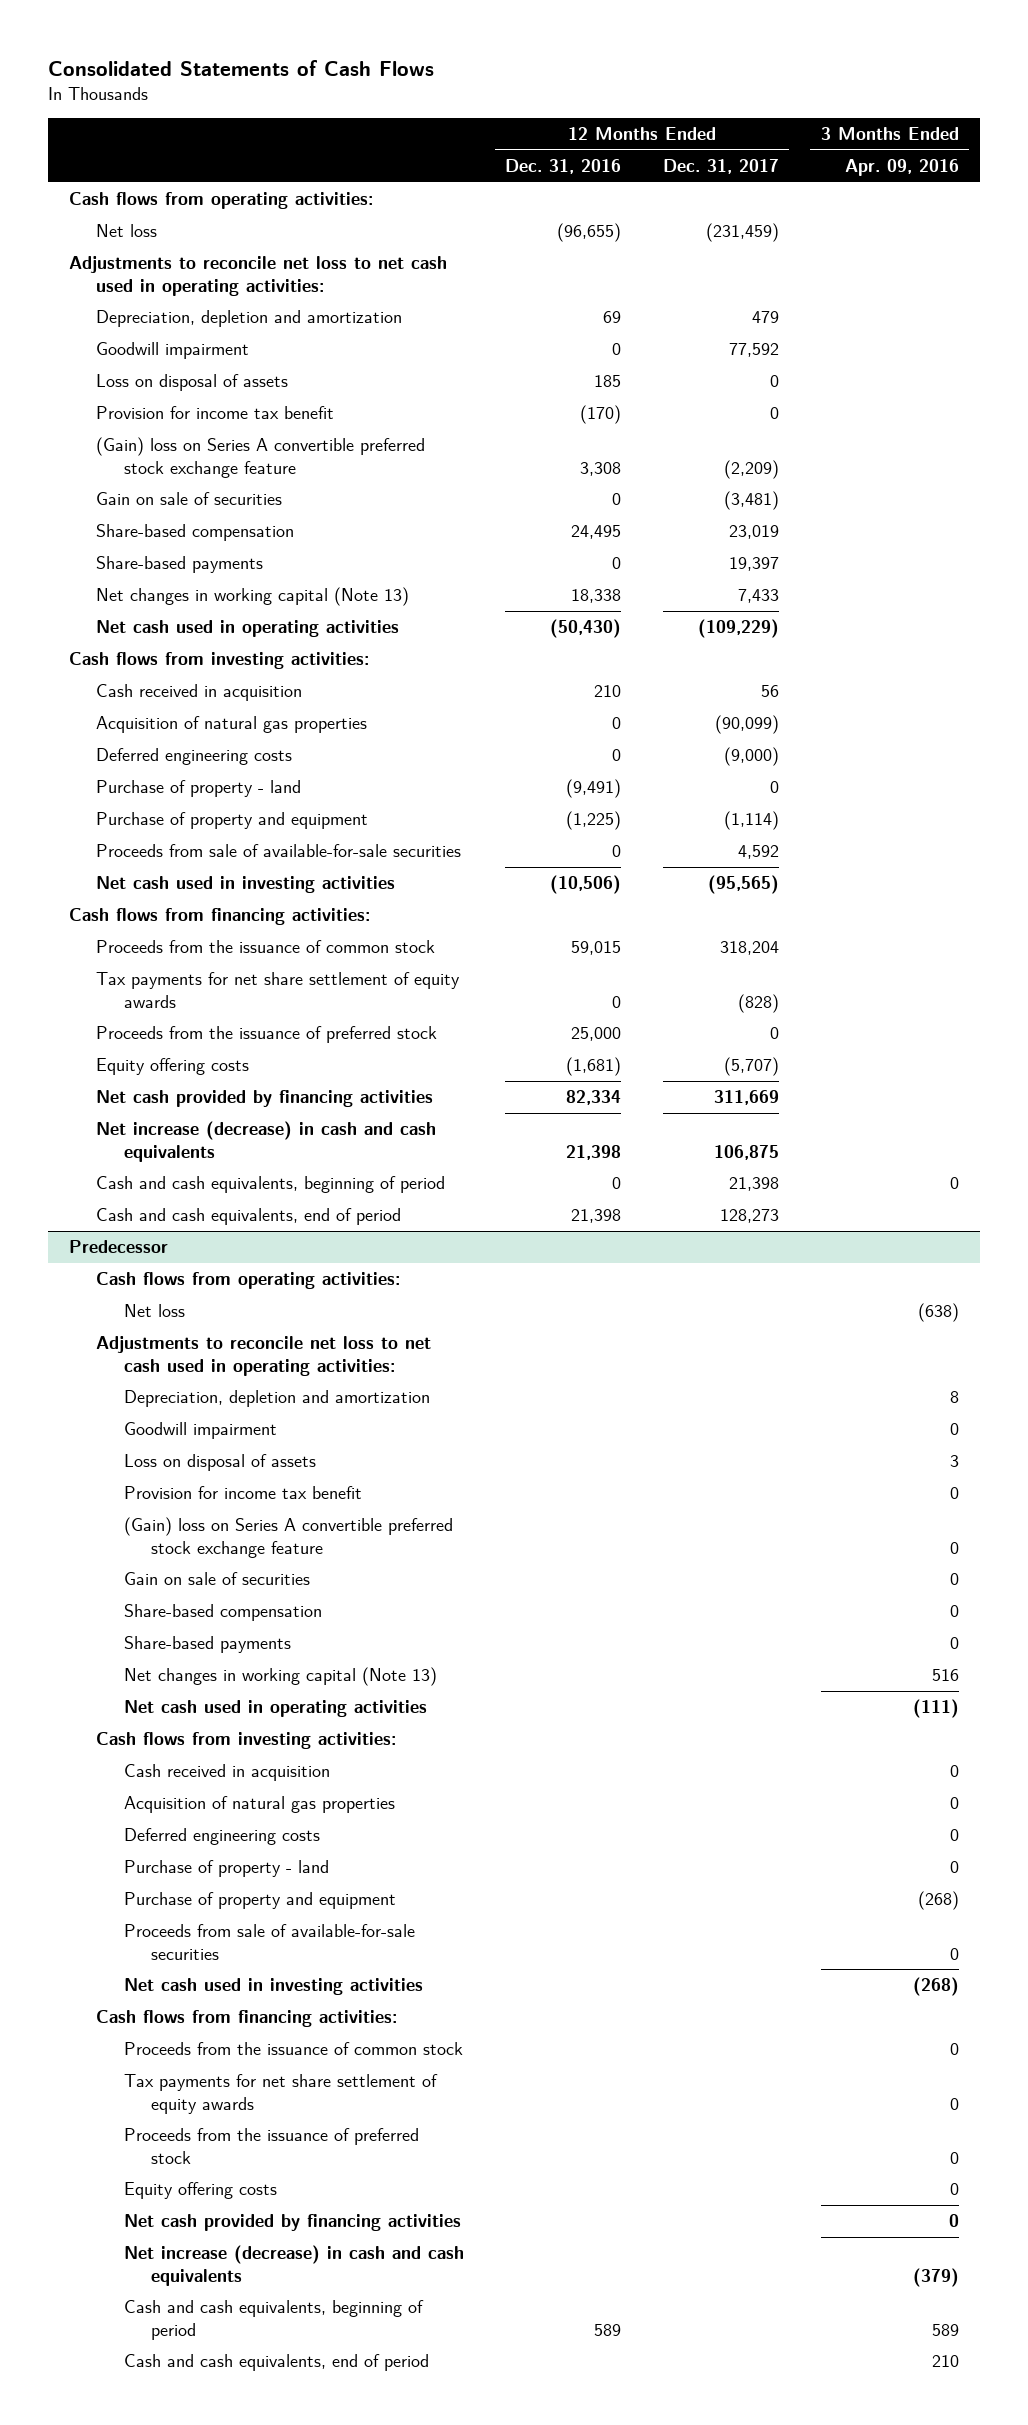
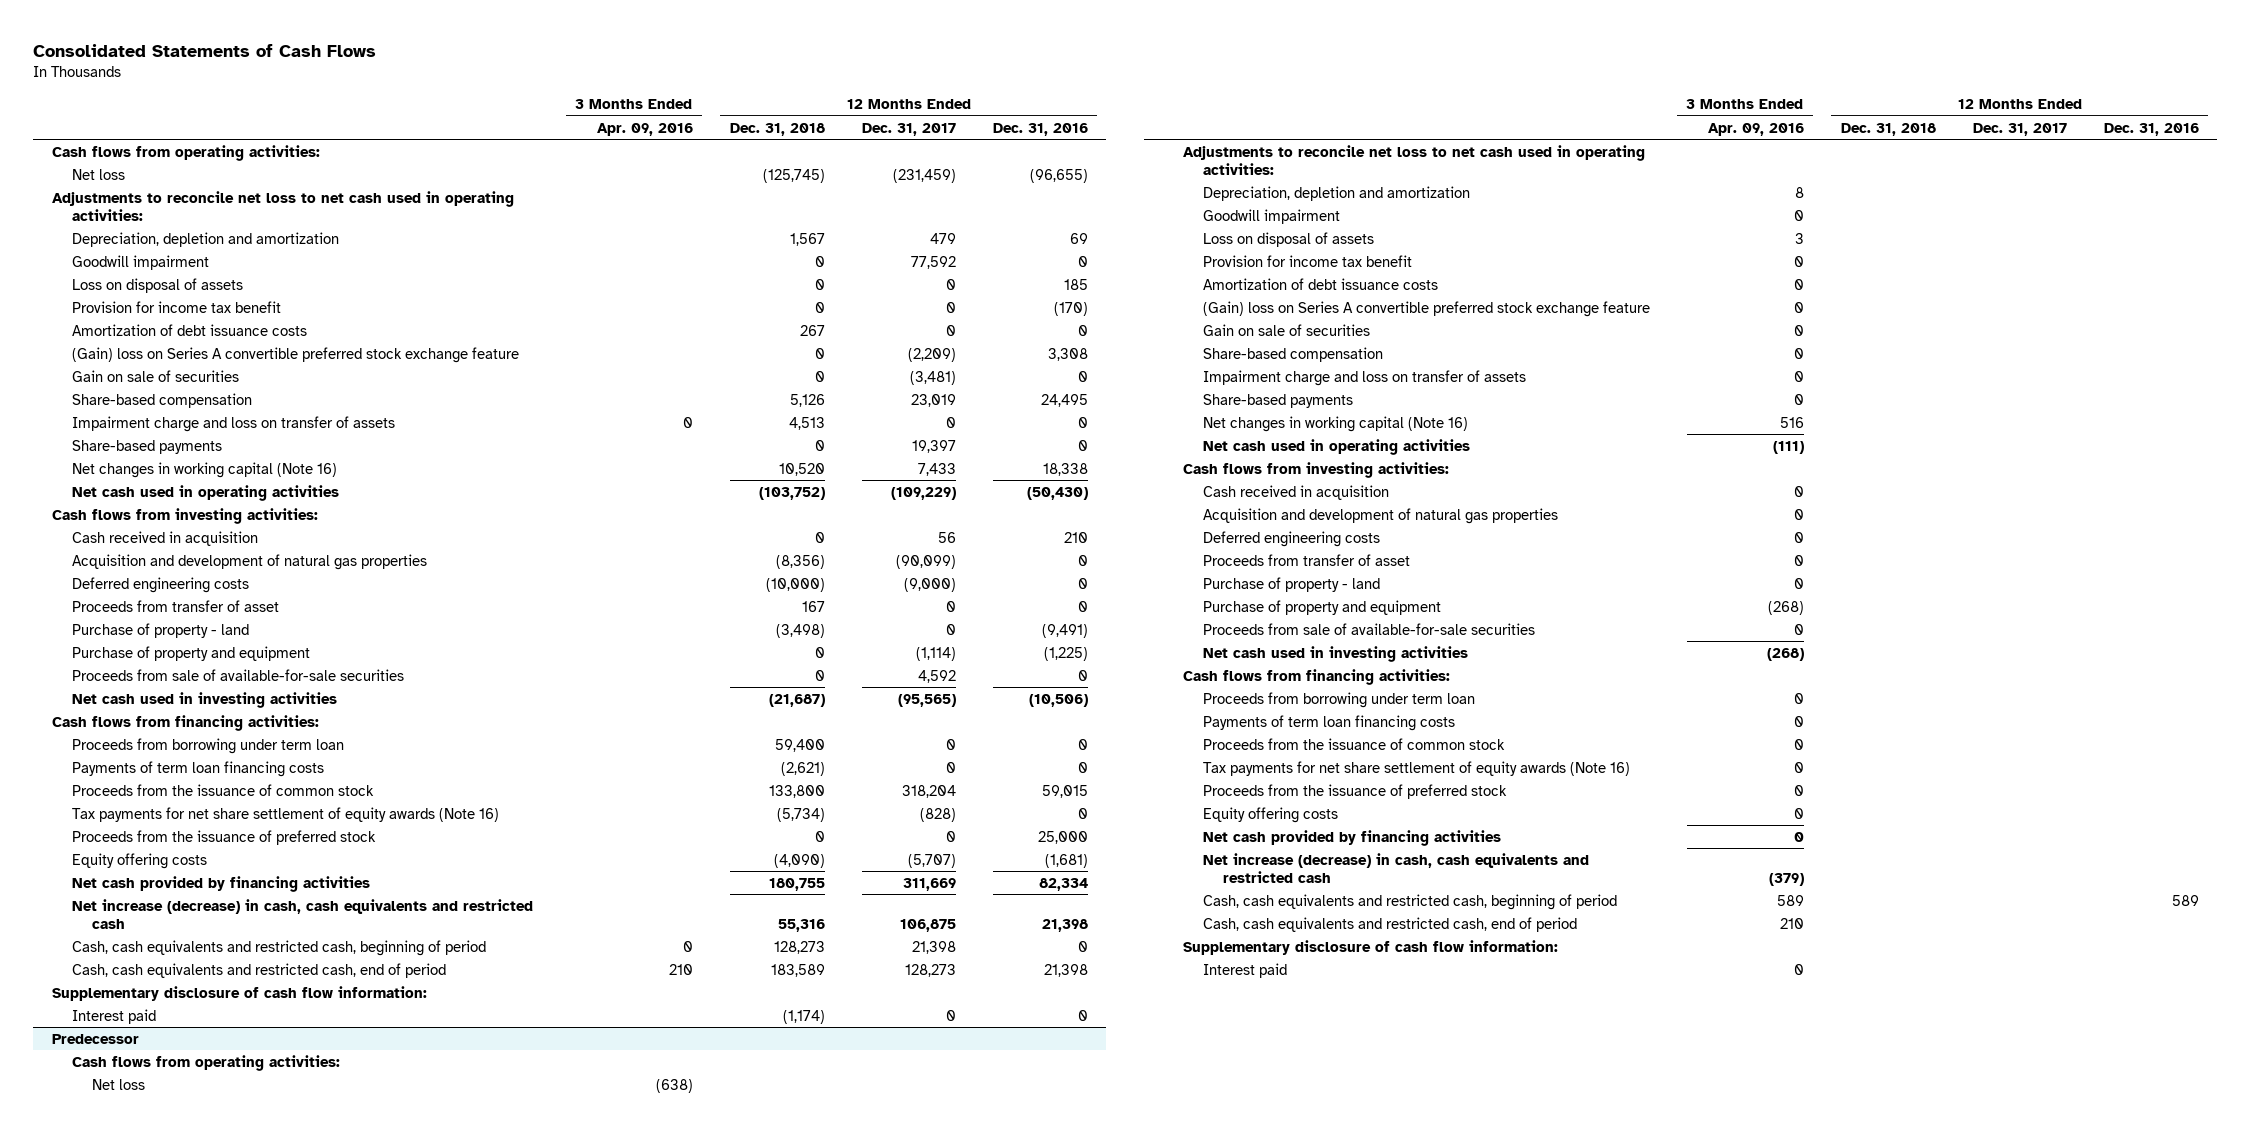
- | 12 Months Ended Dec. 31, 2016 | 12 Months Ended Dec. 31, 2017 | 3 Months Ended Apr. 09, 2016
+ | 3 Months Ended Apr. 09, 2016 | 12 Months Ended Dec. 31, 2018 | 12 Months Ended Dec. 31, 2017 | 12 Months Ended Dec. 31, 2016
+ Amortization of debt issuance costs | | 267 | 0 | 0
+ Impairment charge and loss on transfer of assets | 0 | 4,513 | 0 | 0
- Net changes in working capital (Note 13) | 18,338 | 7,433 |
+ Net changes in working capital (Note 16) | | 10,520 | 7,433 | 18,338
- Acquisition of natural gas properties | 0 | (90,099) |
+ Acquisition and development of natural gas properties | | (8,356) | (90,099) | 0
+ Proceeds from transfer of asset | | 167 | 0 | 0
+ Proceeds from borrowing under term loan | | 59,400 | 0 | 0
+ Payments of term loan financing costs | | (2,621) | 0 | 0
- Tax payments for net share settlement of equity awards | 0 | (828) |
+ Tax payments for net share settlement of equity awards (Note 16) | | (5,734) | (828) | 0
- Net increase (decrease) in cash and cash equivalents | 21,398 | 106,875 |
- Cash and cash equivalents, beginning of period | 0 | 21,398 | 0
- Cash and cash equivalents, end of period | 21,398 | 128,273 |
+ Net increase (decrease) in cash, cash equivalents and restricted cash | | 55,316 | 106,875 | 21,398
+ Cash, cash equivalents and restricted cash, beginning of period | 0 | 128,273 | 21,398 | 0
+ Cash, cash equivalents and restricted cash, end of period | 210 | 183,589 | 128,273 | 21,398
+ Supplementary disclosure of cash flow information:
+ Interest paid | | (1,174) | 0 | 0
@ Predecessor
+ Amortization of debt issuance costs | 0 | | |
+ Impairment charge and loss on transfer of assets | 0 | | |
- Net changes in working capital (Note 13) | | | 516
+ Net changes in working capital (Note 16) | 516 | | |
- Acquisition of natural gas properties | | | 0
+ Acquisition and development of natural gas properties | 0 | | |
+ Proceeds from transfer of asset | 0 | | |
+ Proceeds from borrowing under term loan | 0 | | |
+ Payments of term loan financing costs | 0 | | |
- Tax payments for net share settlement of equity awards | | | 0
+ Tax payments for net share settlement of equity awards (Note 16) | 0 | | |
- Net increase (decrease) in cash and cash equivalents | | | (379)
- Cash and cash equivalents, beginning of period | 589 | | 589
- Cash and cash equivalents, end of period | | | 210
+ Net increase (decrease) in cash, cash equivalents and restricted cash | (379) | | |
+ Cash, cash equivalents and restricted cash, beginning of period | 589 | | | 589
+ Cash, cash equivalents and restricted cash, end of period | 210 | | |
+ Supplementary disclosure of cash flow information:
+ Interest paid | 0 | | |

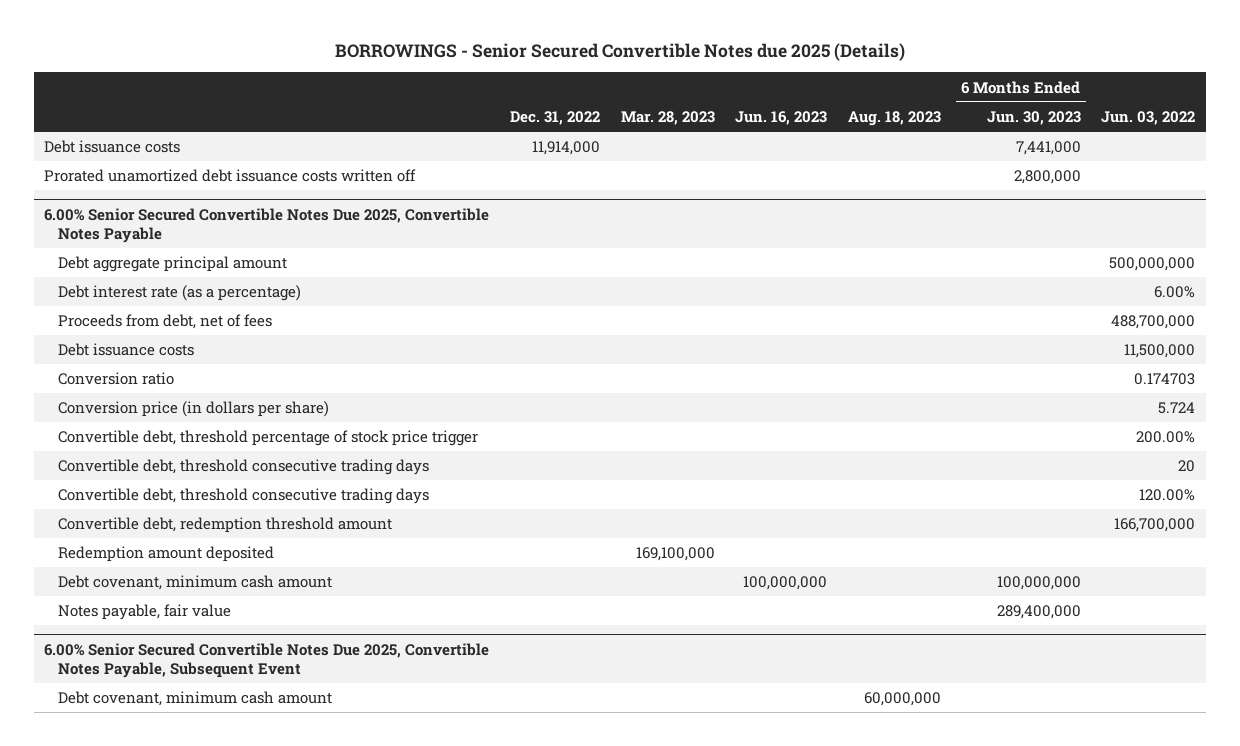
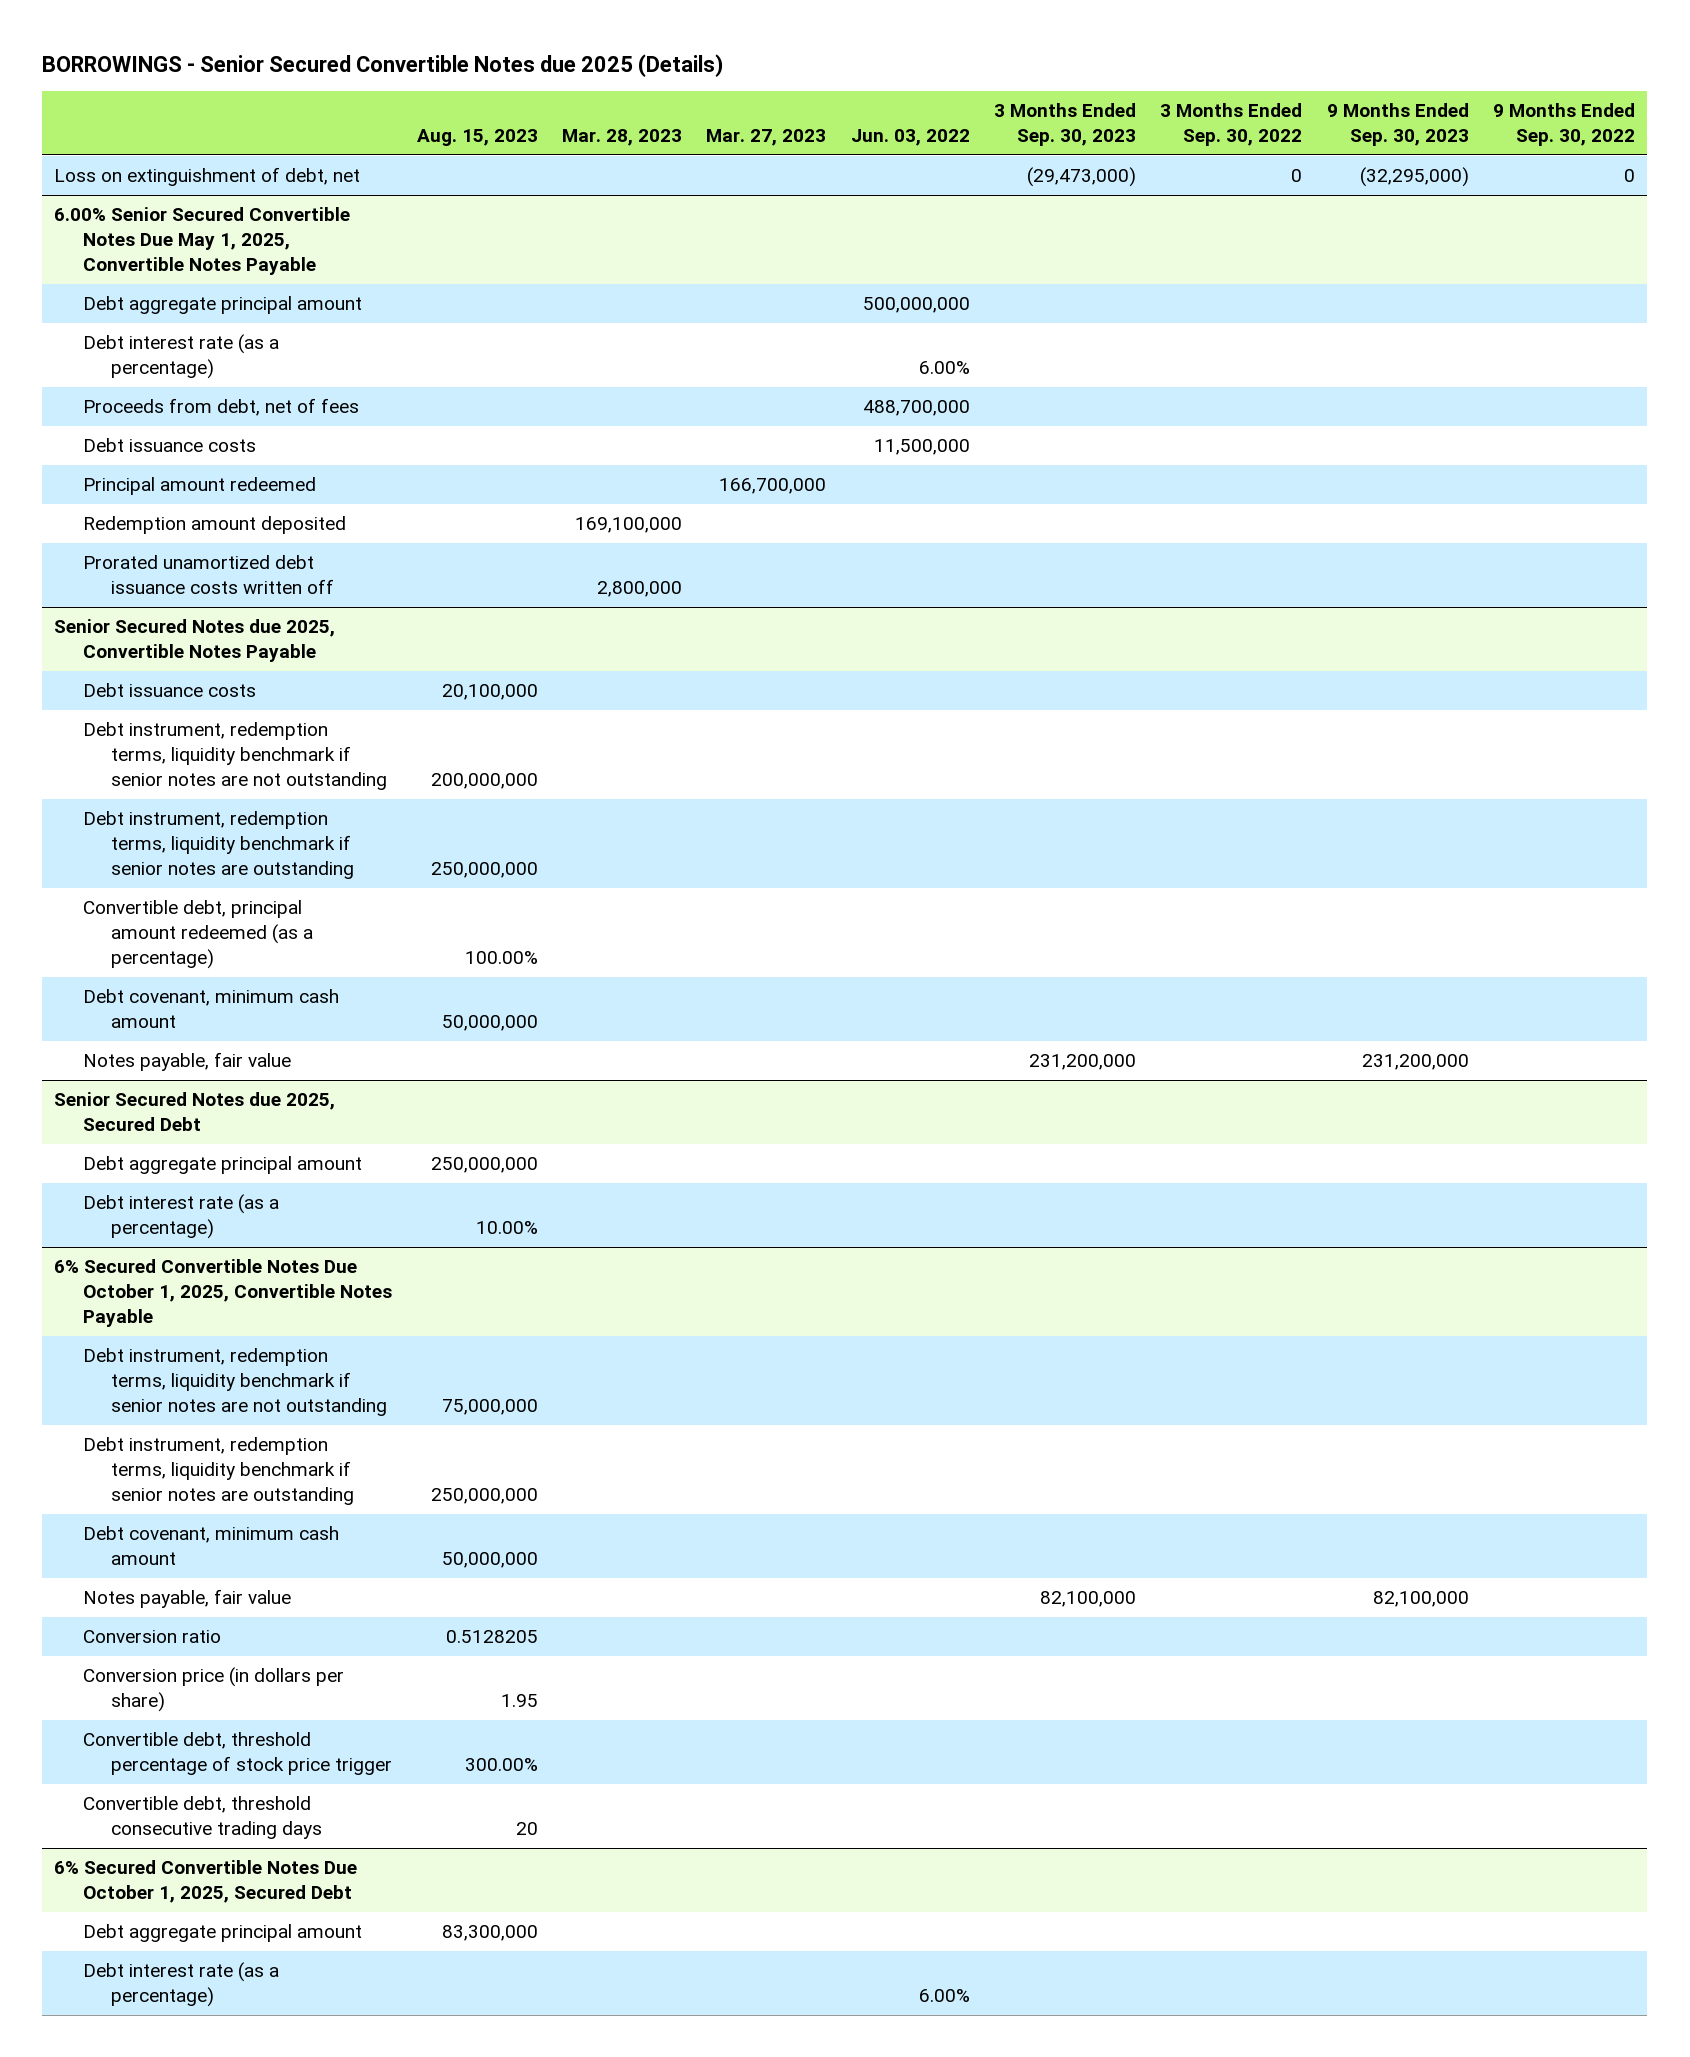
- | Dec. 31, 2022 | Mar. 28, 2023 | Jun. 16, 2023 | Aug. 18, 2023 | 6 Months Ended Jun. 30, 2023 | Jun. 03, 2022
+ | Aug. 15, 2023 | Mar. 28, 2023 | Mar. 27, 2023 | Jun. 03, 2022 | 3 Months Ended Sep. 30, 2023 | 3 Months Ended Sep. 30, 2022 | 9 Months Ended Sep. 30, 2023 | 9 Months Ended Sep. 30, 2022
- Debt issuance costs | 11,914,000 | | | | 7,441,000 |
- Prorated unamortized debt issuance costs written off | | | | | 2,800,000 |
- 6.00% Senior Secured Convertible Notes Due 2025, Convertible Notes Payable
+ Loss on extinguishment of debt, net | | | | | (29,473,000) | 0 | (32,295,000) | 0
+ 6.00% Senior Secured Convertible Notes Due May 1, 2025, Convertible Notes Payable
- Conversion ratio | | | | | | 0.174703
- Conversion price (in dollars per share) | | | | | | 5.724
- Convertible debt, threshold percentage of stock price trigger | | | | | | 200.00%
- Convertible debt, threshold consecutive trading days | | | | | | 20
- Convertible debt, threshold consecutive trading days | | | | | | 120.00%
- Convertible debt, redemption threshold amount | | | | | | 166,700,000
+ Principal amount redeemed | | | 166,700,000 | | | | |
- Debt covenant, minimum cash amount | | | 100,000,000 | | 100,000,000 |
- Notes payable, fair value | | | | | 289,400,000 |
- 6.00% Senior Secured Convertible Notes Due 2025, Convertible Notes Payable, Subsequent Event
+ Prorated unamortized debt issuance costs written off | | 2,800,000 | | | | | |
+ Senior Secured Notes due 2025, Convertible Notes Payable
+ Debt issuance costs | 20,100,000 | | | | | | |
+ Debt instrument, redemption terms, liquidity benchmark if senior notes are not outstanding | 200,000,000 | | | | | | |
+ Debt instrument, redemption terms, liquidity benchmark if senior notes are outstanding | 250,000,000 | | | | | | |
+ Convertible debt, principal amount redeemed (as a percentage) | 100.00% | | | | | | |
+ Notes payable, fair value | | | | | 231,200,000 | | 231,200,000 |
+ Senior Secured Notes due 2025, Secured Debt
+ Debt aggregate principal amount | 250,000,000 | | | | | | |
+ Debt interest rate (as a percentage) | 10.00% | | | | | | |
+ 6% Secured Convertible Notes Due October 1, 2025, Convertible Notes Payable
+ Debt instrument, redemption terms, liquidity benchmark if senior notes are not outstanding | 75,000,000 | | | | | | |
+ Debt instrument, redemption terms, liquidity benchmark if senior notes are outstanding | 250,000,000 | | | | | | |
+ Debt covenant, minimum cash amount | 50,000,000 | | | | | | |
+ Notes payable, fair value | | | | | 82,100,000 | | 82,100,000 |
+ Conversion ratio | 0.5128205 | | | | | | |
+ Conversion price (in dollars per share) | 1.95 | | | | | | |
+ Convertible debt, threshold percentage of stock price trigger | 300.00% | | | | | | |
+ Convertible debt, threshold consecutive trading days | 20 | | | | | | |
+ 6% Secured Convertible Notes Due October 1, 2025, Secured Debt
+ Debt aggregate principal amount | 83,300,000 | | | | | | |
+ Debt interest rate (as a percentage) | | | | 6.00% | | | |

